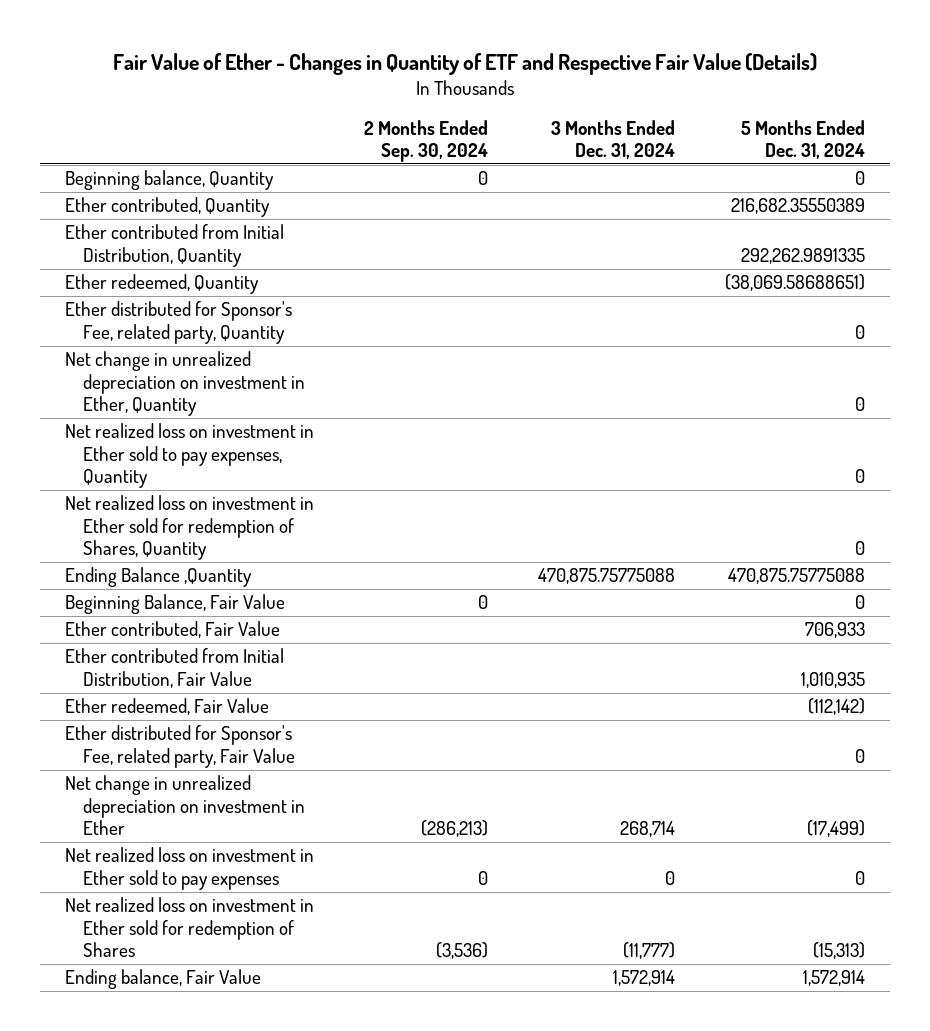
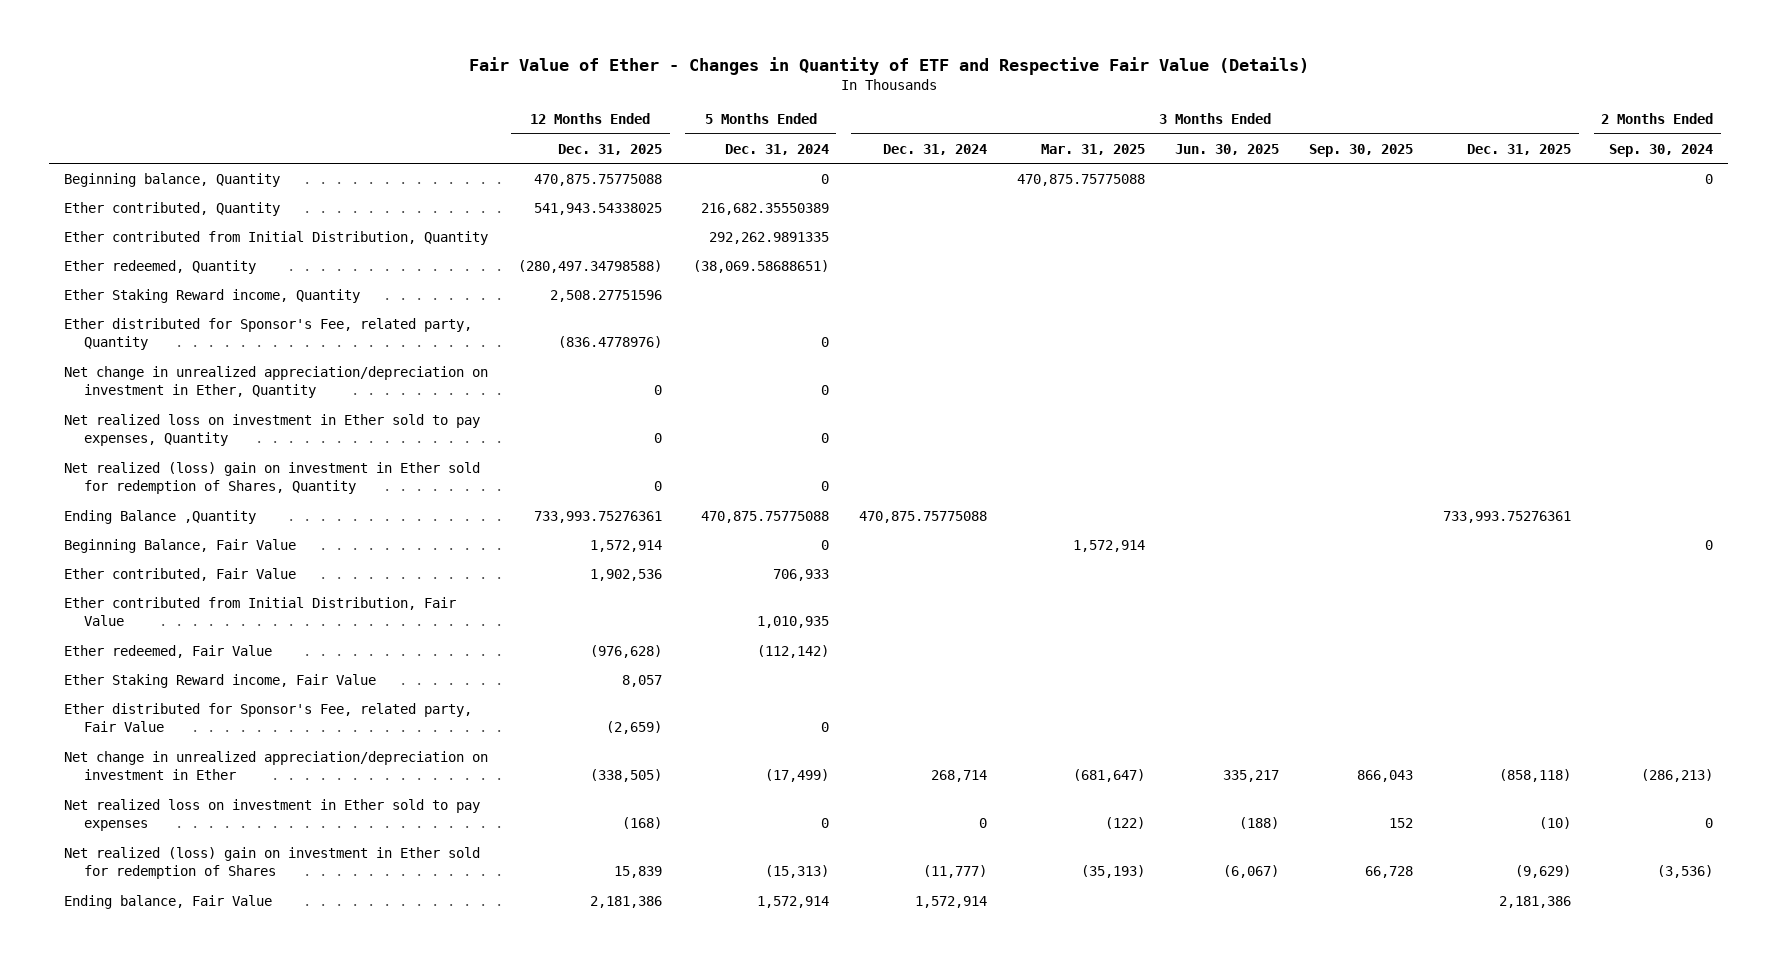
- | 2 Months Ended Sep. 30, 2024 | 3 Months Ended Dec. 31, 2024 | 5 Months Ended Dec. 31, 2024
+ | 12 Months Ended Dec. 31, 2025 | 5 Months Ended Dec. 31, 2024 | 3 Months Ended Dec. 31, 2024 | 3 Months Ended Mar. 31, 2025 | 3 Months Ended Jun. 30, 2025 | 3 Months Ended Sep. 30, 2025 | 3 Months Ended Dec. 31, 2025 | 2 Months Ended Sep. 30, 2024
+ Ether Staking Reward income, Quantity | 2,508.27751596 | | | | | | |
- Net change in unrealized depreciation on investment in Ether, Quantity | | | 0
+ Net change in unrealized appreciation/depreciation on investment in Ether, Quantity | 0 | 0 | | | | | |
- Net realized loss on investment in Ether sold for redemption of Shares, Quantity | | | 0
+ Net realized (loss) gain on investment in Ether sold for redemption of Shares, Quantity | 0 | 0 | | | | | |
+ Ether Staking Reward income, Fair Value | 8,057 | | | | | | |
- Net change in unrealized depreciation on investment in Ether | (286,213) | 268,714 | (17,499)
+ Net change in unrealized appreciation/depreciation on investment in Ether | (338,505) | (17,499) | 268,714 | (681,647) | 335,217 | 866,043 | (858,118) | (286,213)
- Net realized loss on investment in Ether sold for redemption of Shares | (3,536) | (11,777) | (15,313)
+ Net realized (loss) gain on investment in Ether sold for redemption of Shares | 15,839 | (15,313) | (11,777) | (35,193) | (6,067) | 66,728 | (9,629) | (3,536)

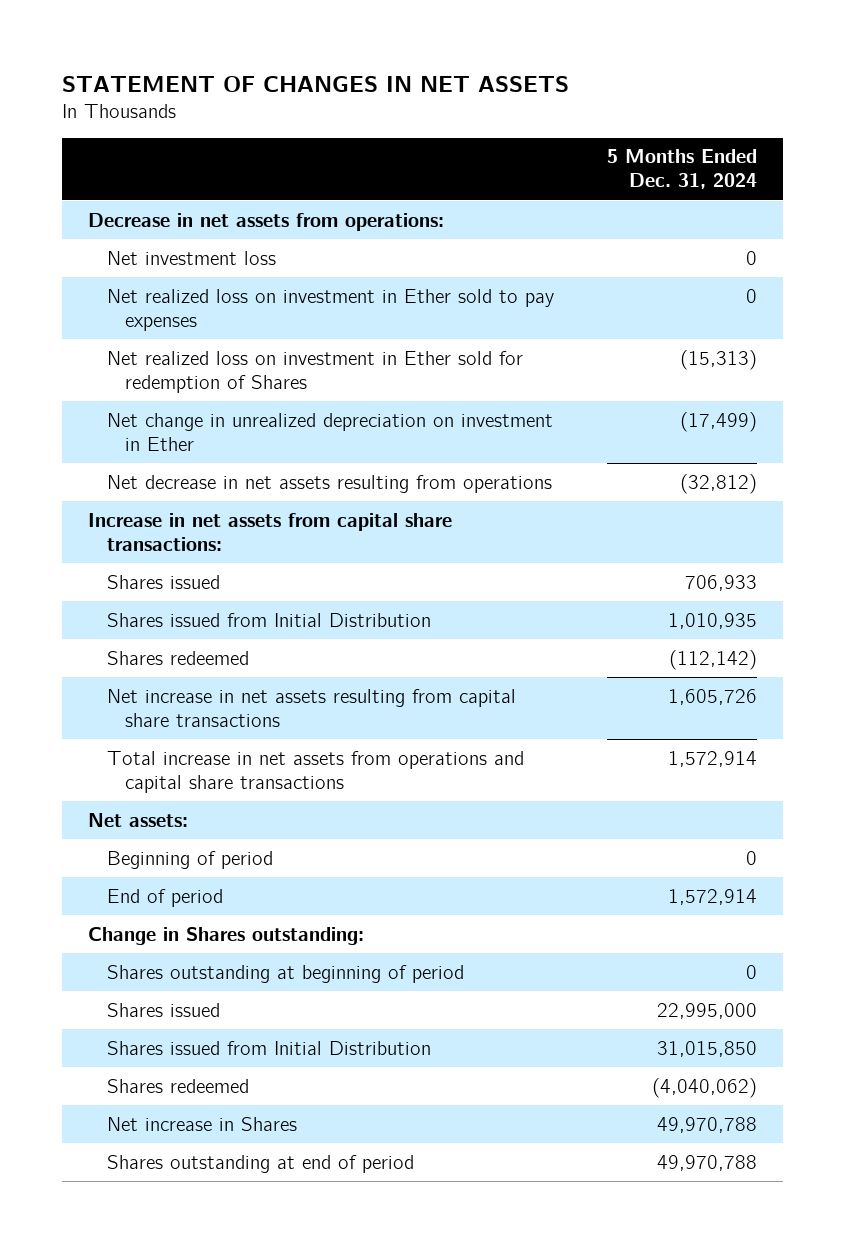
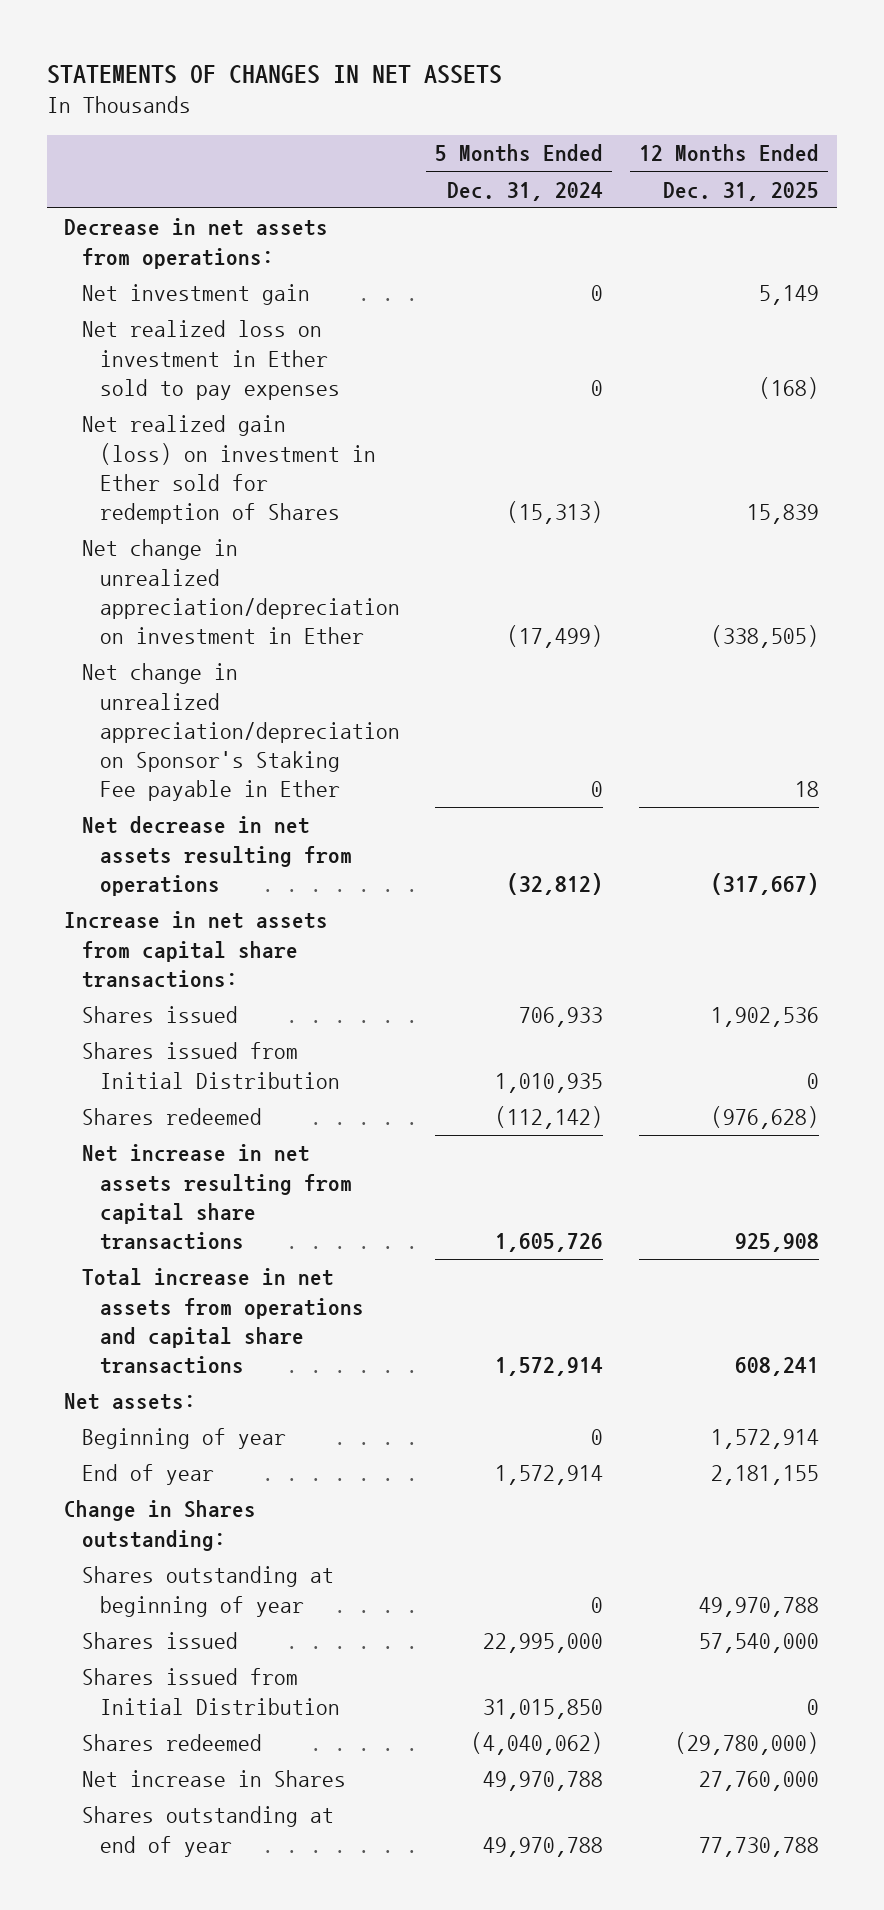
- STATEMENT OF CHANGES IN NET ASSETS
+ STATEMENTS OF CHANGES IN NET ASSETS
- | 5 Months Ended Dec. 31, 2024
+ | 5 Months Ended Dec. 31, 2024 | 12 Months Ended Dec. 31, 2025
- Net investment loss | 0
+ Net investment gain | 0 | 5,149
- Net realized loss on investment in Ether sold for redemption of Shares | (15,313)
- Net change in unrealized depreciation on investment in Ether | (17,499)
+ Net realized gain (loss) on investment in Ether sold for redemption of Shares | (15,313) | 15,839
+ Net change in unrealized appreciation/depreciation on investment in Ether | (17,499) | (338,505)
+ Net change in unrealized appreciation/depreciation on Sponsor's Staking Fee payable in Ether | 0 | 18
- Beginning of period | 0
- End of period | 1,572,914
+ Beginning of year | 0 | 1,572,914
+ End of year | 1,572,914 | 2,181,155
- Shares outstanding at beginning of period | 0
+ Shares outstanding at beginning of year | 0 | 49,970,788
- Shares outstanding at end of period | 49,970,788
+ Shares outstanding at end of year | 49,970,788 | 77,730,788

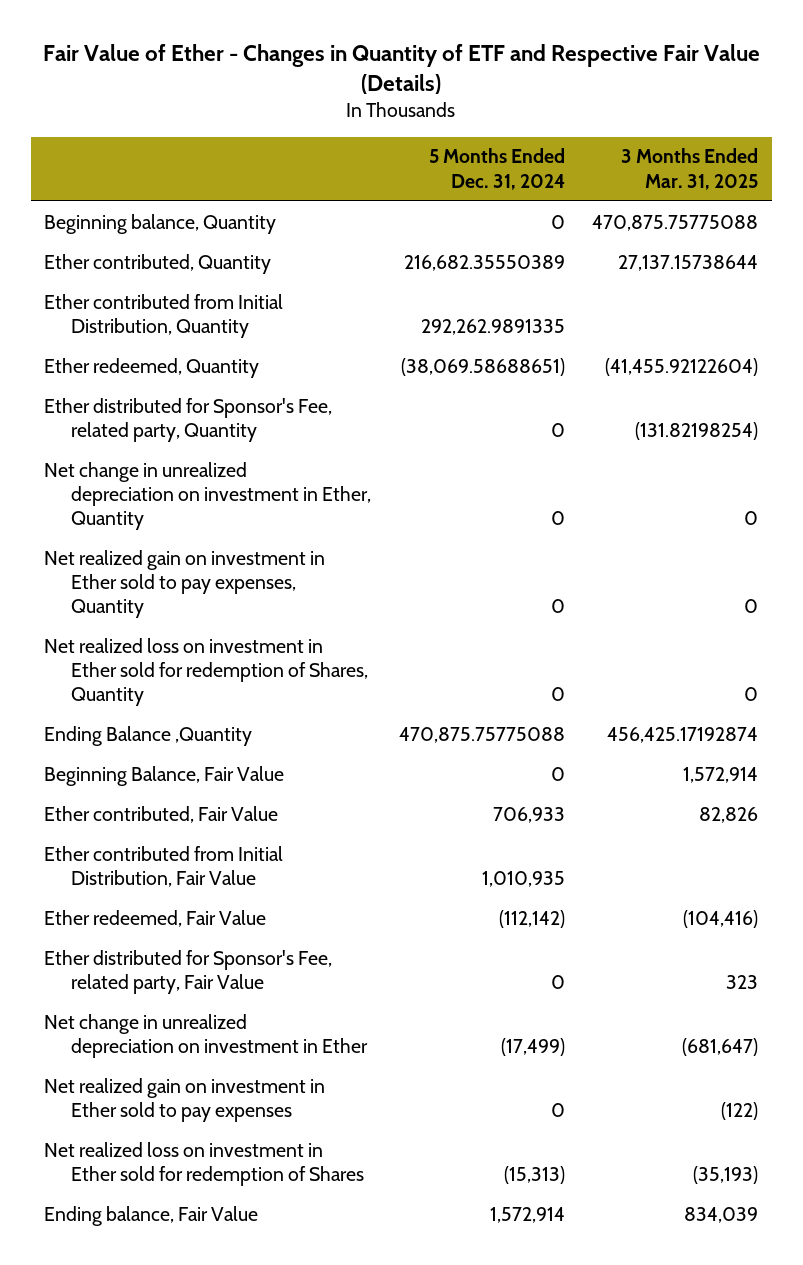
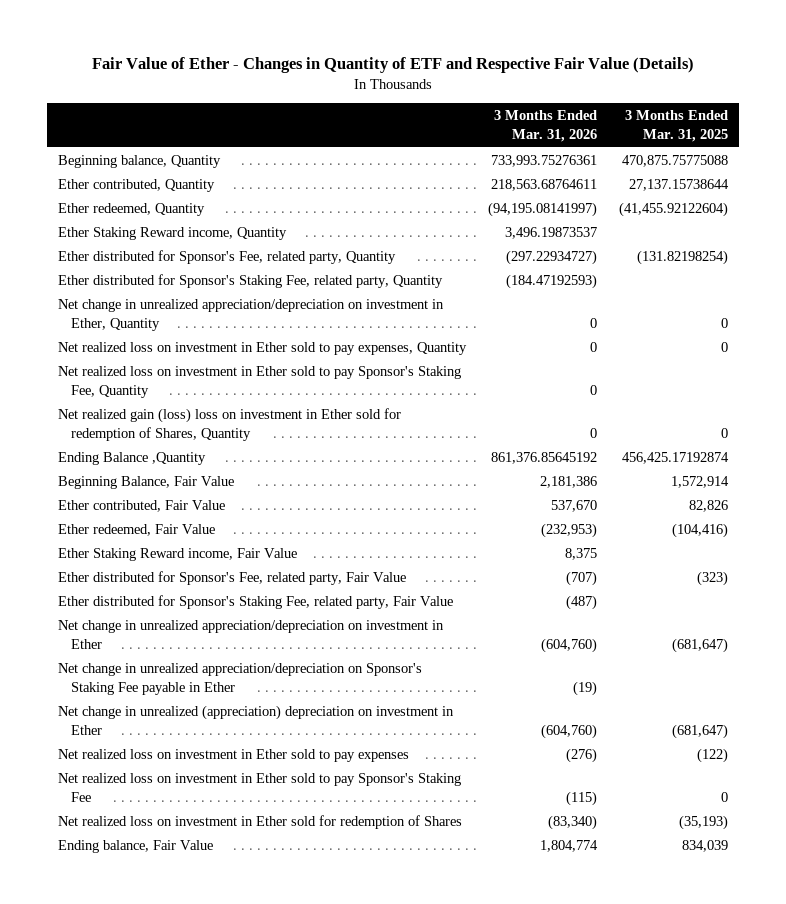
- | 5 Months Ended Dec. 31, 2024 | 3 Months Ended Mar. 31, 2025
+ | 3 Months Ended Mar. 31, 2026 | 3 Months Ended Mar. 31, 2025
- Ether contributed from Initial Distribution, Quantity | 292,262.9891335 |
+ Ether Staking Reward income, Quantity | 3,496.19873537 |
- Net change in unrealized depreciation on investment in Ether, Quantity | 0 | 0
- Net realized gain on investment in Ether sold to pay expenses, Quantity | 0 | 0
- Net realized loss on investment in Ether sold for redemption of Shares, Quantity | 0 | 0
+ Ether distributed for Sponsor's Staking Fee, related party, Quantity | (184.47192593) |
+ Net change in unrealized appreciation/depreciation on investment in Ether, Quantity | 0 | 0
+ Net realized loss on investment in Ether sold to pay expenses, Quantity | 0 | 0
+ Net realized loss on investment in Ether sold to pay Sponsor's Staking Fee, Quantity | 0 |
+ Net realized gain (loss) loss on investment in Ether sold for redemption of Shares, Quantity | 0 | 0
- Ether contributed from Initial Distribution, Fair Value | 1,010,935 |
- Ether distributed for Sponsor's Fee, related party, Fair Value | 0 | 323
- Net change in unrealized depreciation on investment in Ether | (17,499) | (681,647)
- Net realized gain on investment in Ether sold to pay expenses | 0 | (122)
+ Ether Staking Reward income, Fair Value | 8,375 |
+ Ether distributed for Sponsor's Fee, related party, Fair Value | (707) | (323)
+ Ether distributed for Sponsor's Staking Fee, related party, Fair Value | (487) |
+ Net change in unrealized appreciation/depreciation on investment in Ether | (604,760) | (681,647)
+ Net change in unrealized appreciation/depreciation on Sponsor's Staking Fee payable in Ether | (19) |
+ Net change in unrealized (appreciation) depreciation on investment in Ether | (604,760) | (681,647)
+ Net realized loss on investment in Ether sold to pay expenses | (276) | (122)
+ Net realized loss on investment in Ether sold to pay Sponsor's Staking Fee | (115) | 0

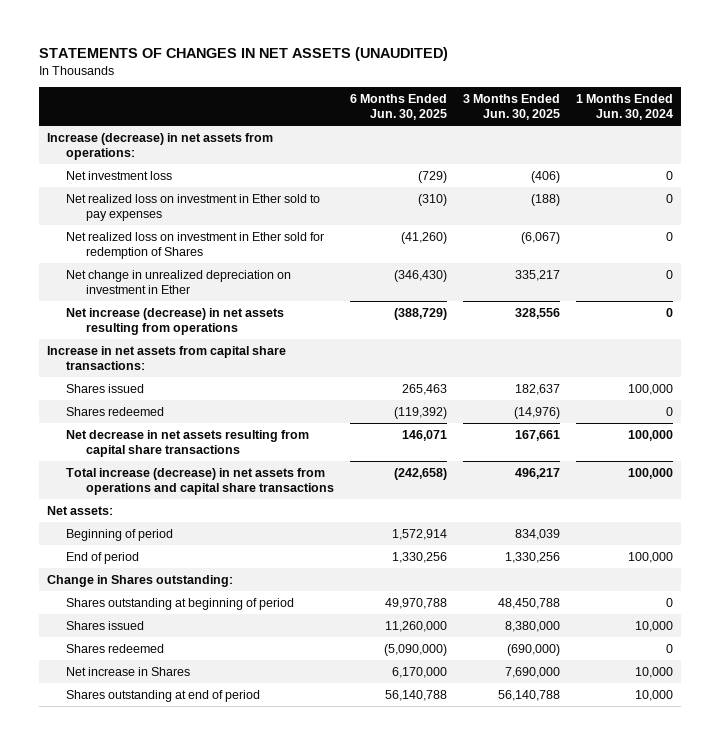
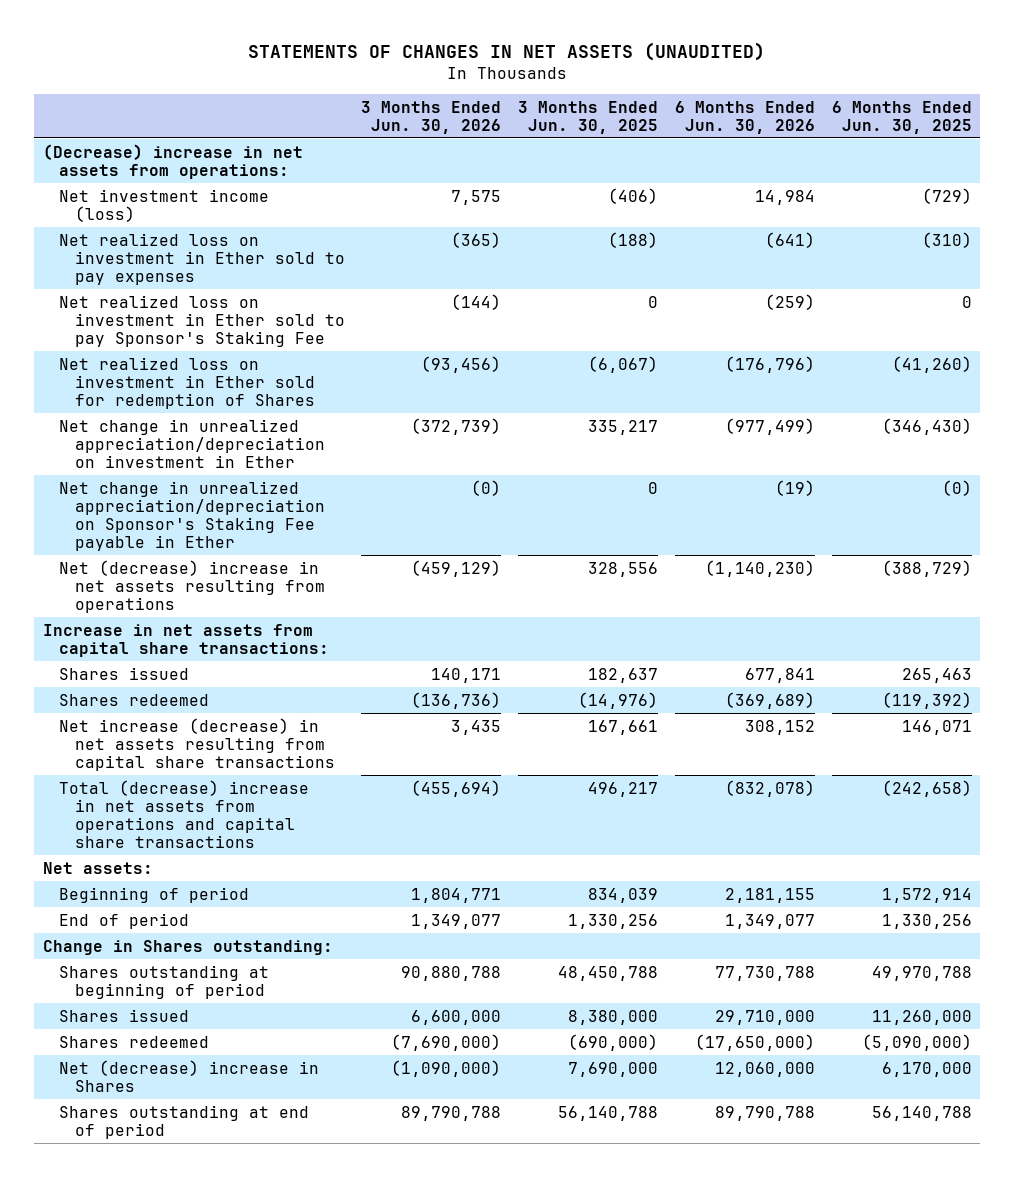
- | 6 Months Ended Jun. 30, 2025 | 3 Months Ended Jun. 30, 2025 | 1 Months Ended Jun. 30, 2024
+ | 3 Months Ended Jun. 30, 2026 | 3 Months Ended Jun. 30, 2025 | 6 Months Ended Jun. 30, 2026 | 6 Months Ended Jun. 30, 2025
- Increase (decrease) in net assets from operations:
- Net investment loss | (729) | (406) | 0
+ (Decrease) increase in net assets from operations:
+ Net investment income (loss) | 7,575 | (406) | 14,984 | (729)
+ Net realized loss on investment in Ether sold to pay Sponsor's Staking Fee | (144) | 0 | (259) | 0
- Net change in unrealized depreciation on investment in Ether | (346,430) | 335,217 | 0
- Net increase (decrease) in net assets resulting from operations | (388,729) | 328,556 | 0
+ Net change in unrealized appreciation/depreciation on investment in Ether | (372,739) | 335,217 | (977,499) | (346,430)
+ Net change in unrealized appreciation/depreciation on Sponsor's Staking Fee payable in Ether | (0) | 0 | (19) | (0)
+ Net (decrease) increase in net assets resulting from operations | (459,129) | 328,556 | (1,140,230) | (388,729)
- Net decrease in net assets resulting from capital share transactions | 146,071 | 167,661 | 100,000
- Total increase (decrease) in net assets from operations and capital share transactions | (242,658) | 496,217 | 100,000
+ Net increase (decrease) in net assets resulting from capital share transactions | 3,435 | 167,661 | 308,152 | 146,071
+ Total (decrease) increase in net assets from operations and capital share transactions | (455,694) | 496,217 | (832,078) | (242,658)
- Net increase in Shares | 6,170,000 | 7,690,000 | 10,000
+ Net (decrease) increase in Shares | (1,090,000) | 7,690,000 | 12,060,000 | 6,170,000

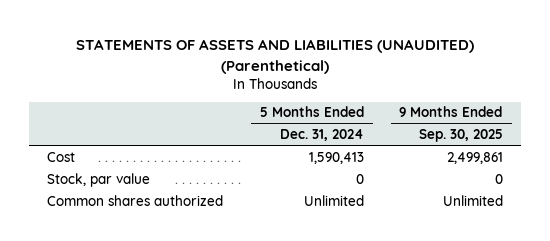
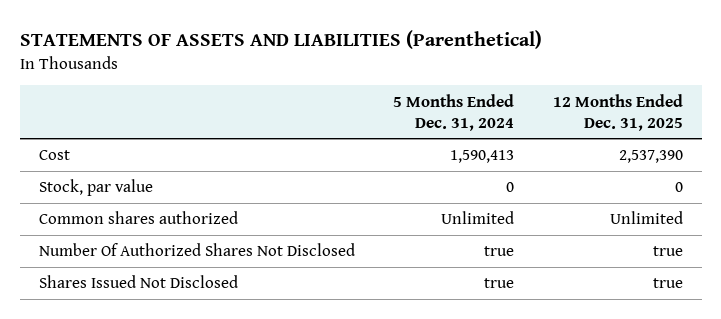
- STATEMENTS OF ASSETS AND LIABILITIES (UNAUDITED) (Parenthetical)
+ STATEMENTS OF ASSETS AND LIABILITIES (Parenthetical)
- | 5 Months Ended Dec. 31, 2024 | 9 Months Ended Sep. 30, 2025
+ | 5 Months Ended Dec. 31, 2024 | 12 Months Ended Dec. 31, 2025
+ Number Of Authorized Shares Not Disclosed | true | true
+ Shares Issued Not Disclosed | true | true

